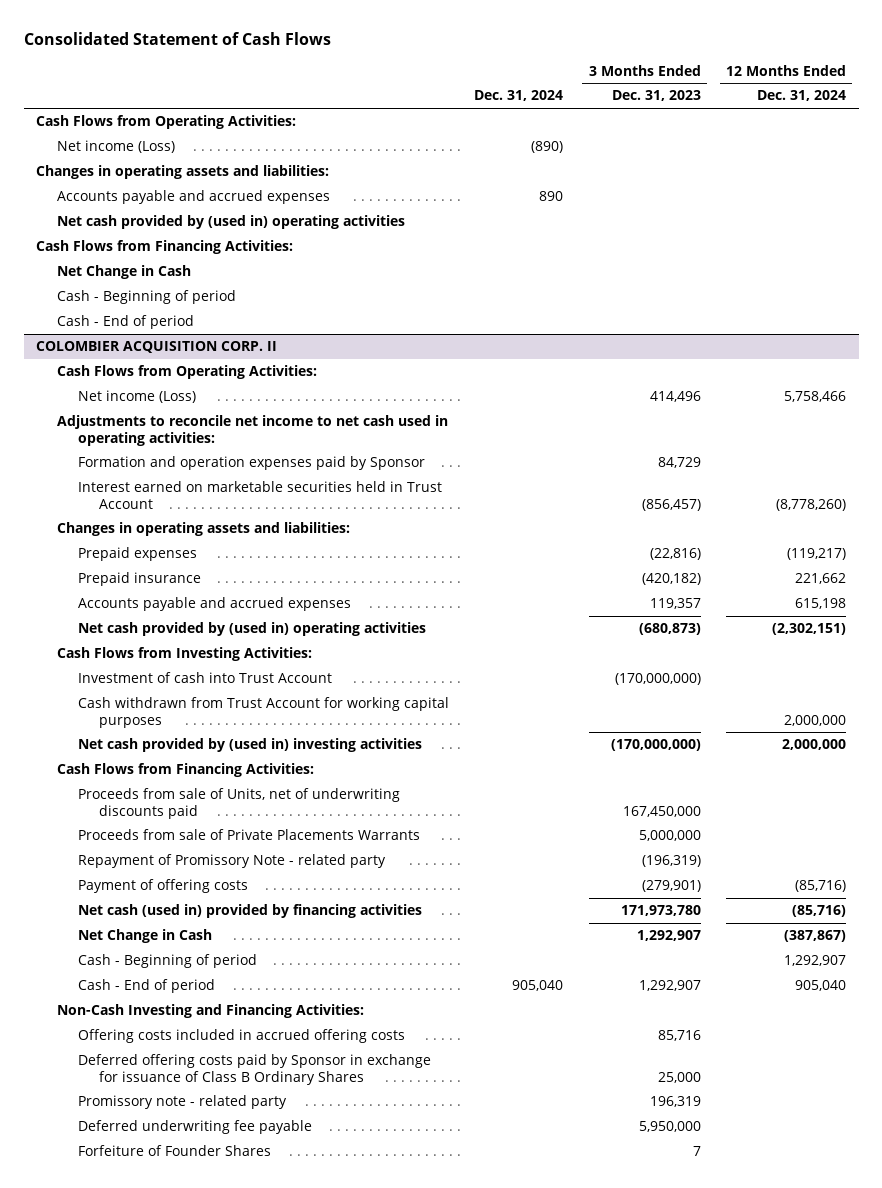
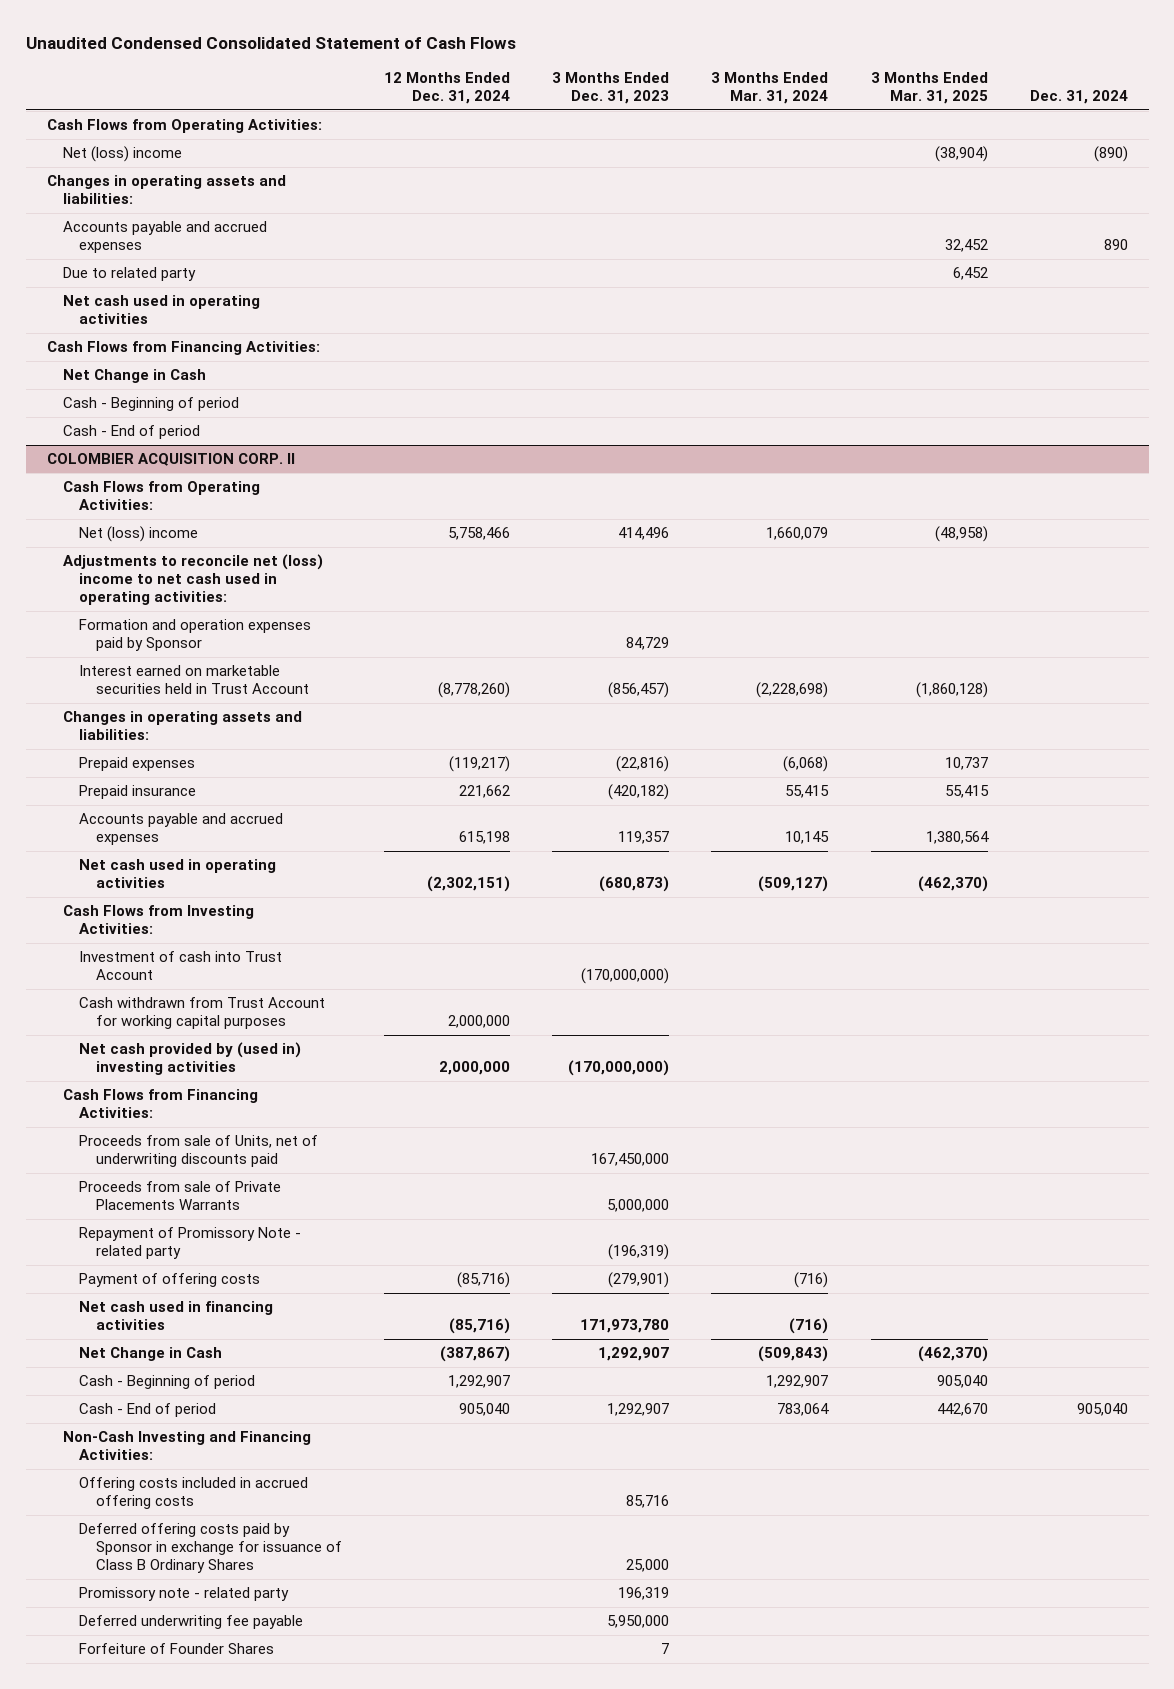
- Consolidated Statement of Cash Flows
+ Unaudited Condensed Consolidated Statement of Cash Flows
- | Dec. 31, 2024 | 3 Months Ended Dec. 31, 2023 | 12 Months Ended Dec. 31, 2024
+ | 12 Months Ended Dec. 31, 2024 | 3 Months Ended Dec. 31, 2023 | 3 Months Ended Mar. 31, 2024 | 3 Months Ended Mar. 31, 2025 | Dec. 31, 2024
- Net income (Loss) | (890) | |
+ Net (loss) income | | | | (38,904) | (890)
- Net cash provided by (used in) operating activities
+ Due to related party | | | | 6,452 |
+ Net cash used in operating activities
@ COLOMBIER ACQUISITION CORP. II
- Net income (Loss) | | 414,496 | 5,758,466
- Adjustments to reconcile net income to net cash used in operating activities:
+ Net (loss) income | 5,758,466 | 414,496 | 1,660,079 | (48,958) |
+ Adjustments to reconcile net (loss) income to net cash used in operating activities:
- Net cash provided by (used in) operating activities | | (680,873) | (2,302,151)
+ Net cash used in operating activities | (2,302,151) | (680,873) | (509,127) | (462,370) |
- Net cash (used in) provided by financing activities | | 171,973,780 | (85,716)
+ Net cash used in financing activities | (85,716) | 171,973,780 | (716) | |

